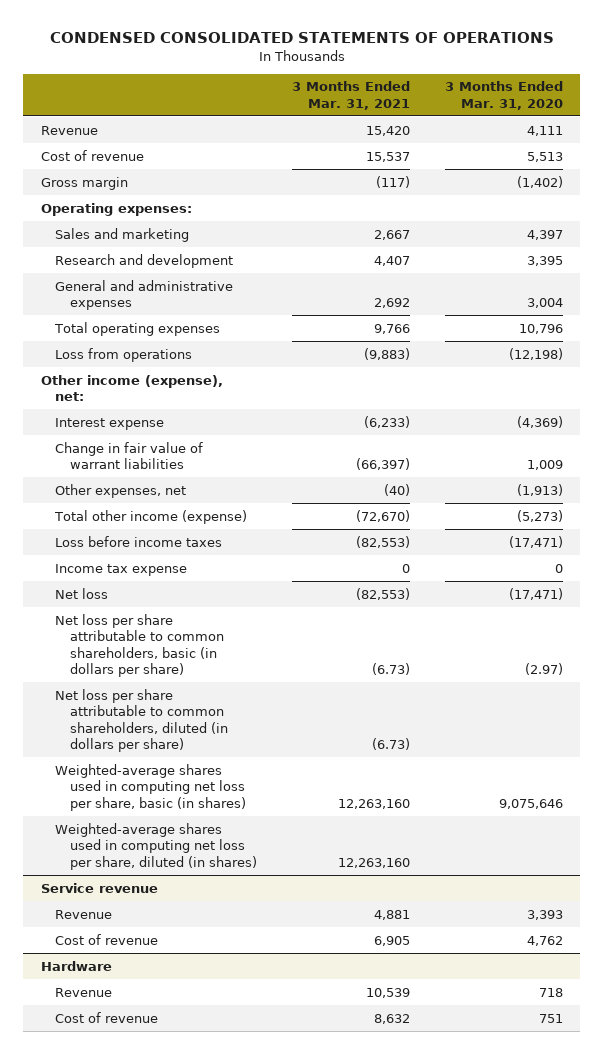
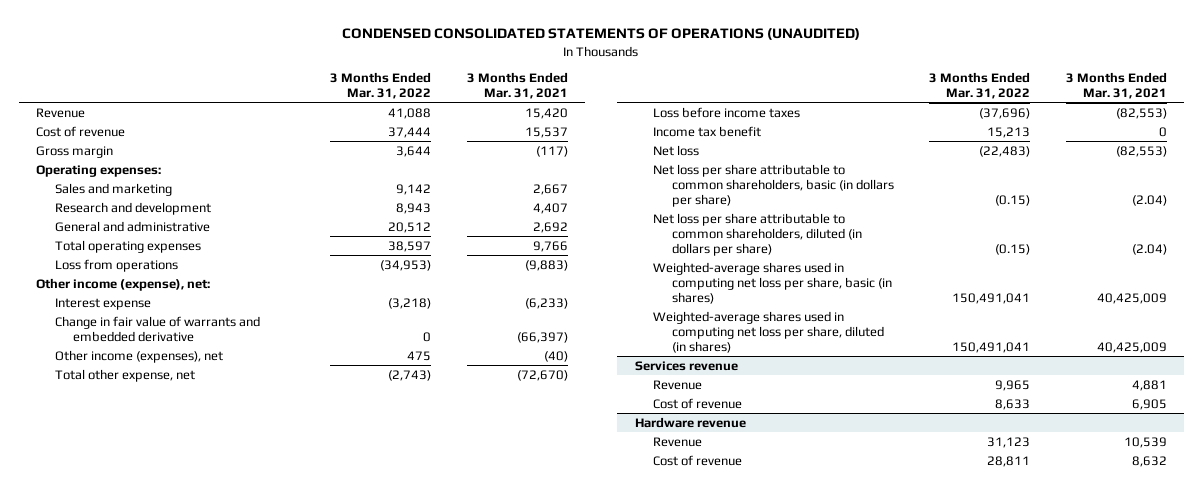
- CONDENSED CONSOLIDATED STATEMENTS OF OPERATIONS
+ CONDENSED CONSOLIDATED STATEMENTS OF OPERATIONS (UNAUDITED)
- | 3 Months Ended Mar. 31, 2021 | 3 Months Ended Mar. 31, 2020
+ | 3 Months Ended Mar. 31, 2022 | 3 Months Ended Mar. 31, 2021
- General and administrative expenses | 2,692 | 3,004
+ General and administrative | 20,512 | 2,692
- Change in fair value of warrant liabilities | (66,397) | 1,009
- Other expenses, net | (40) | (1,913)
- Total other income (expense) | (72,670) | (5,273)
+ Change in fair value of warrants and embedded derivative | 0 | (66,397)
+ Other income (expenses), net | 475 | (40)
+ Total other expense, net | (2,743) | (72,670)
- Income tax expense | 0 | 0
+ Income tax benefit | 15,213 | 0
- Net loss per share attributable to common shareholders, basic (in dollars per share) | (6.73) | (2.97)
- Net loss per share attributable to common shareholders, diluted (in dollars per share) | (6.73) |
- Weighted-average shares used in computing net loss per share, basic (in shares) | 12,263,160 | 9,075,646
- Weighted-average shares used in computing net loss per share, diluted (in shares) | 12,263,160 |
- Service revenue
+ Net loss per share attributable to common shareholders, basic (in dollars per share) | (0.15) | (2.04)
+ Net loss per share attributable to common shareholders, diluted (in dollars per share) | (0.15) | (2.04)
+ Weighted-average shares used in computing net loss per share, basic (in shares) | 150,491,041 | 40,425,009
+ Weighted-average shares used in computing net loss per share, diluted (in shares) | 150,491,041 | 40,425,009
+ Services revenue
- Hardware
+ Hardware revenue

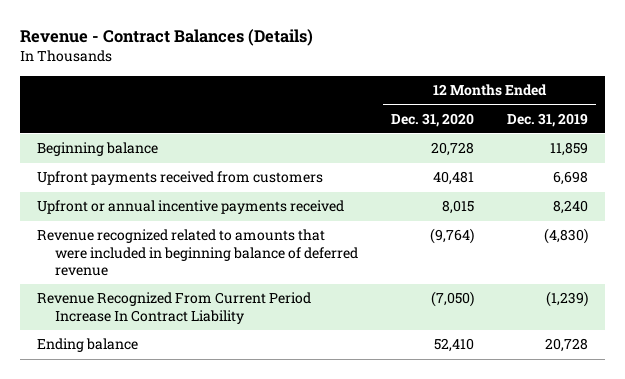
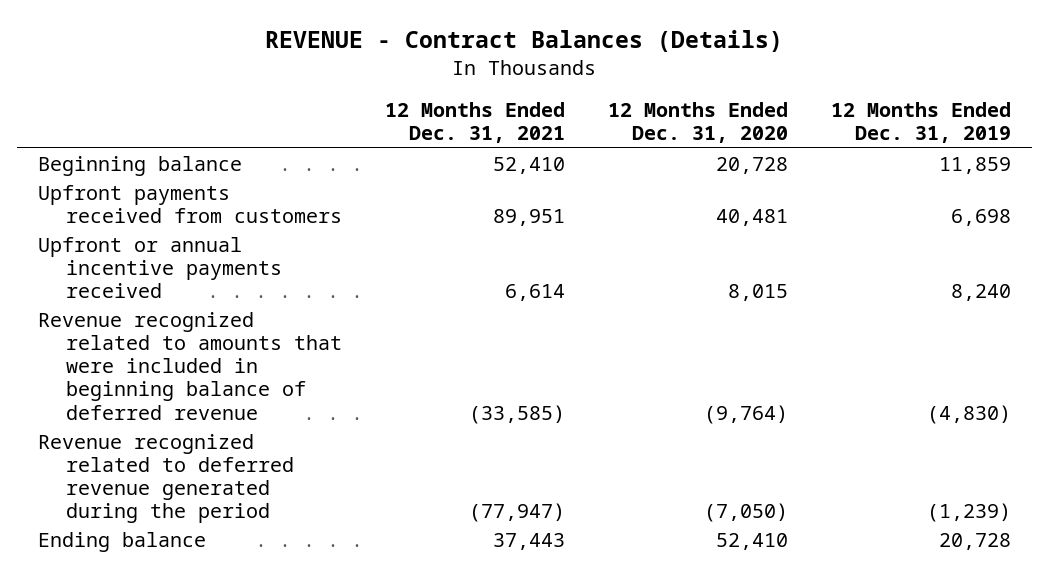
- Revenue - Contract Balances (Details)
+ REVENUE - Contract Balances (Details)
- | 12 Months Ended Dec. 31, 2020 | 12 Months Ended Dec. 31, 2019
+ | 12 Months Ended Dec. 31, 2021 | 12 Months Ended Dec. 31, 2020 | 12 Months Ended Dec. 31, 2019
- Revenue Recognized From Current Period Increase In Contract Liability | (7,050) | (1,239)
+ Revenue recognized related to deferred revenue generated during the period | (77,947) | (7,050) | (1,239)

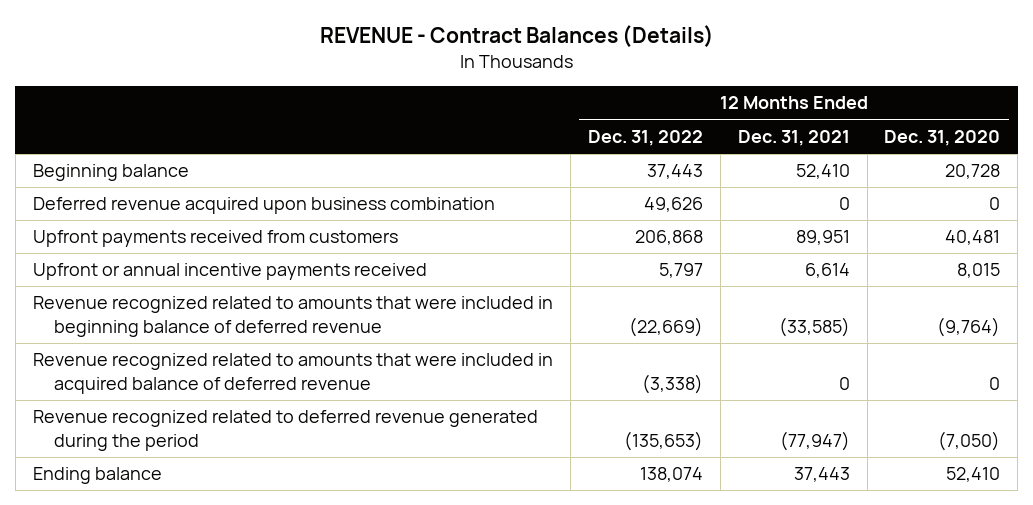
- | 12 Months Ended Dec. 31, 2021 | 12 Months Ended Dec. 31, 2020 | 12 Months Ended Dec. 31, 2019
+ | 12 Months Ended Dec. 31, 2022 | 12 Months Ended Dec. 31, 2021 | 12 Months Ended Dec. 31, 2020
+ Deferred revenue acquired upon business combination | 49,626 | 0 | 0
+ Revenue recognized related to amounts that were included in acquired balance of deferred revenue | (3,338) | 0 | 0

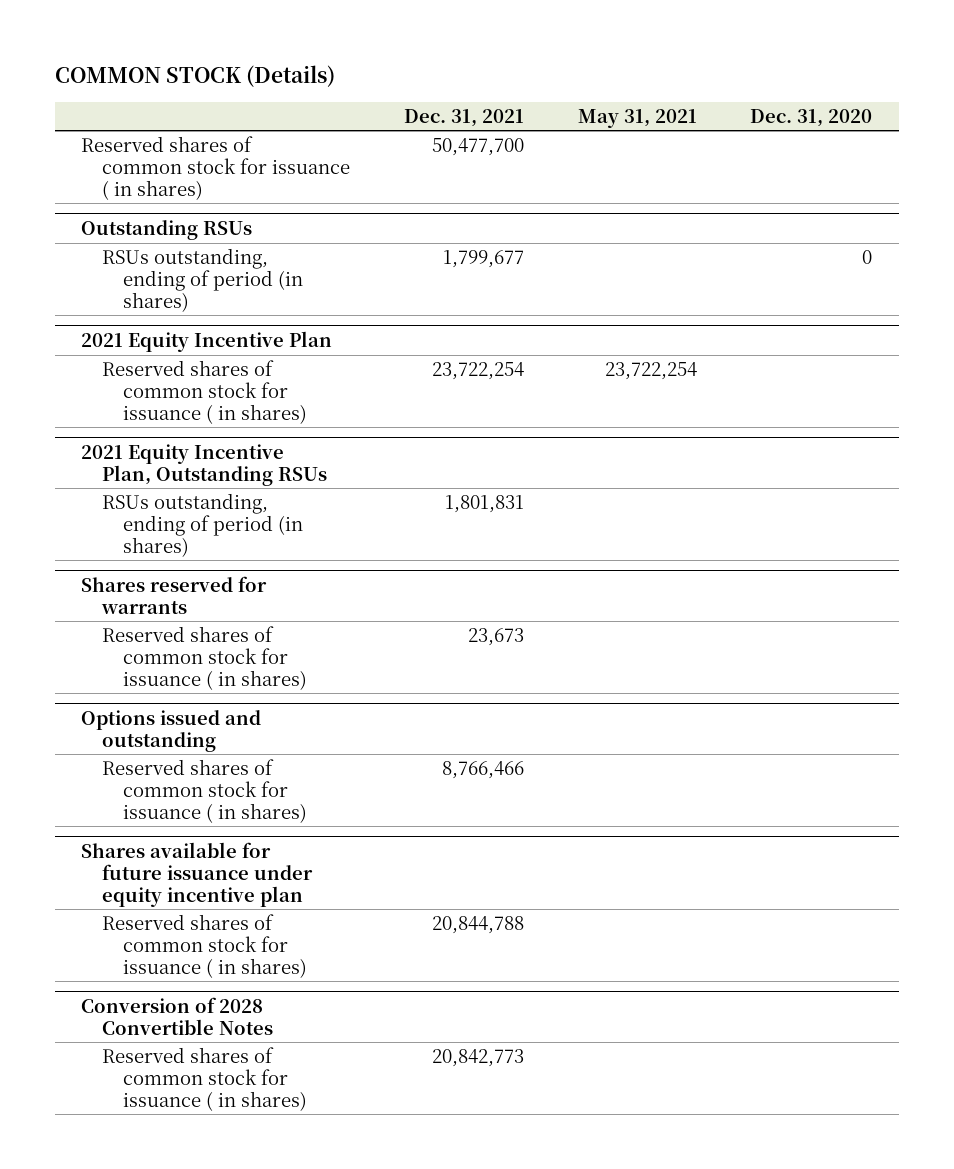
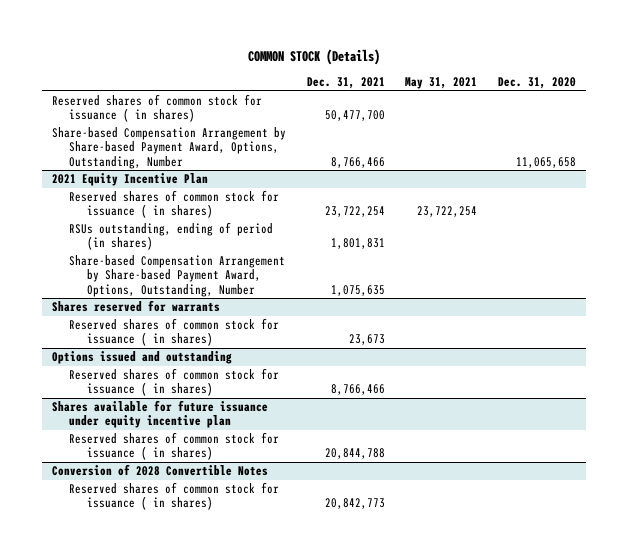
- Outstanding RSUs
- RSUs outstanding, ending of period (in shares) | 1,799,677 | | 0
+ Share-based Compensation Arrangement by Share-based Payment Award, Options, Outstanding, Number | 8,766,466 | | 11,065,658
- 2021 Equity Incentive Plan, Outstanding RSUs
@ 2021 Equity Incentive Plan
+ Share-based Compensation Arrangement by Share-based Payment Award, Options, Outstanding, Number | 1,075,635 | |

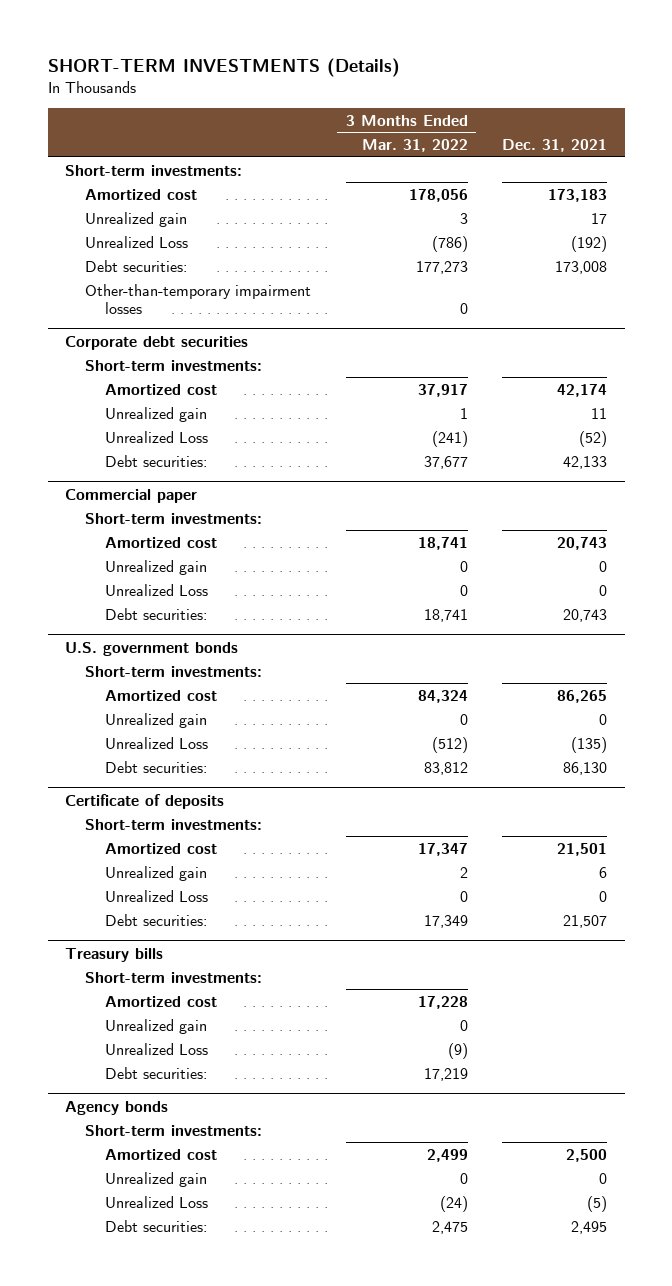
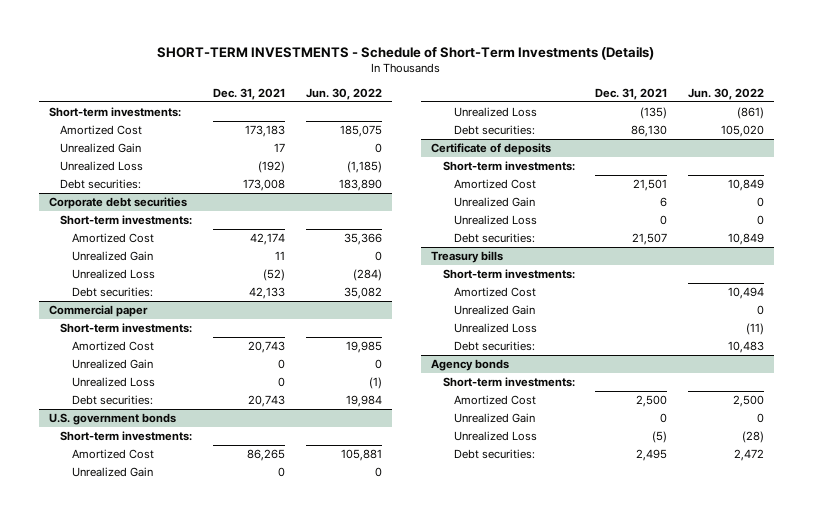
- SHORT-TERM INVESTMENTS (Details)
+ SHORT-TERM INVESTMENTS - Schedule of Short-Term Investments (Details)
- | 3 Months Ended Mar. 31, 2022 | Dec. 31, 2021
+ | Dec. 31, 2021 | Jun. 30, 2022
- Amortized cost | 178,056 | 173,183
- Unrealized gain | 3 | 17
+ Amortized Cost | 173,183 | 185,075
+ Unrealized Gain | 17 | 0
- Other-than-temporary impairment losses | 0 |
@ Corporate debt securities
- Amortized cost | 37,917 | 42,174
- Unrealized gain | 1 | 11
+ Amortized Cost | 42,174 | 35,366
+ Unrealized Gain | 11 | 0
@ Commercial paper
- Amortized cost | 18,741 | 20,743
- Unrealized gain | 0 | 0
+ Amortized Cost | 20,743 | 19,985
+ Unrealized Gain | 0 | 0
@ U.S. government bonds
- Amortized cost | 84,324 | 86,265
- Unrealized gain | 0 | 0
+ Amortized Cost | 86,265 | 105,881
+ Unrealized Gain | 0 | 0
@ Certificate of deposits
- Amortized cost | 17,347 | 21,501
- Unrealized gain | 2 | 6
+ Amortized Cost | 21,501 | 10,849
+ Unrealized Gain | 6 | 0
@ Treasury bills
- Amortized cost | 17,228 |
- Unrealized gain | 0 |
+ Amortized Cost | | 10,494
+ Unrealized Gain | | 0
@ Agency bonds
- Amortized cost | 2,499 | 2,500
- Unrealized gain | 0 | 0
+ Amortized Cost | 2,500 | 2,500
+ Unrealized Gain | 0 | 0

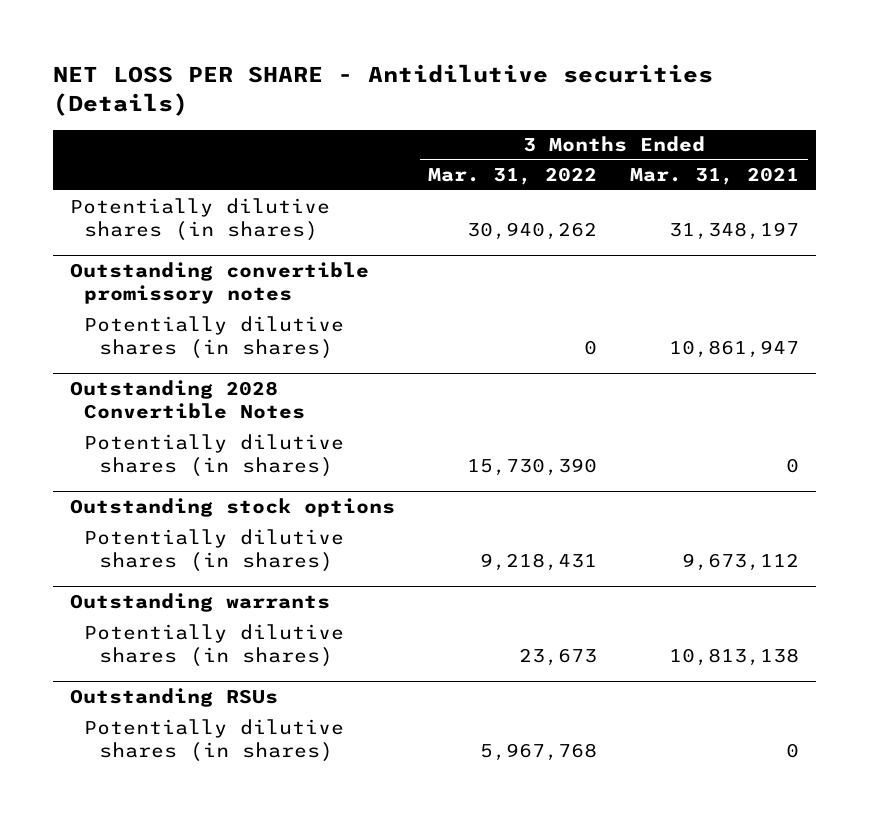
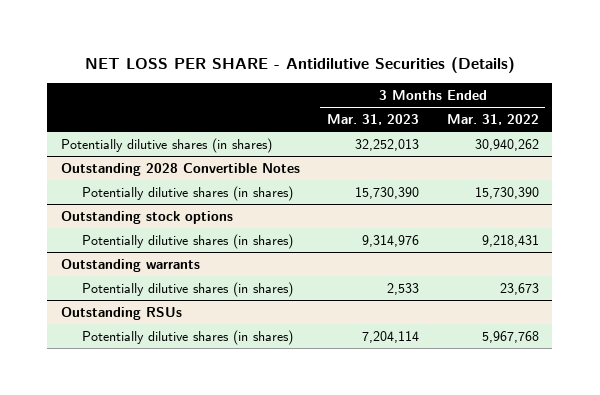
- NET LOSS PER SHARE - Antidilutive securities (Details)
+ NET LOSS PER SHARE - Antidilutive Securities (Details)
- | 3 Months Ended Mar. 31, 2022 | 3 Months Ended Mar. 31, 2021
+ | 3 Months Ended Mar. 31, 2023 | 3 Months Ended Mar. 31, 2022
- Outstanding convertible promissory notes
- Potentially dilutive shares (in shares) | 0 | 10,861,947

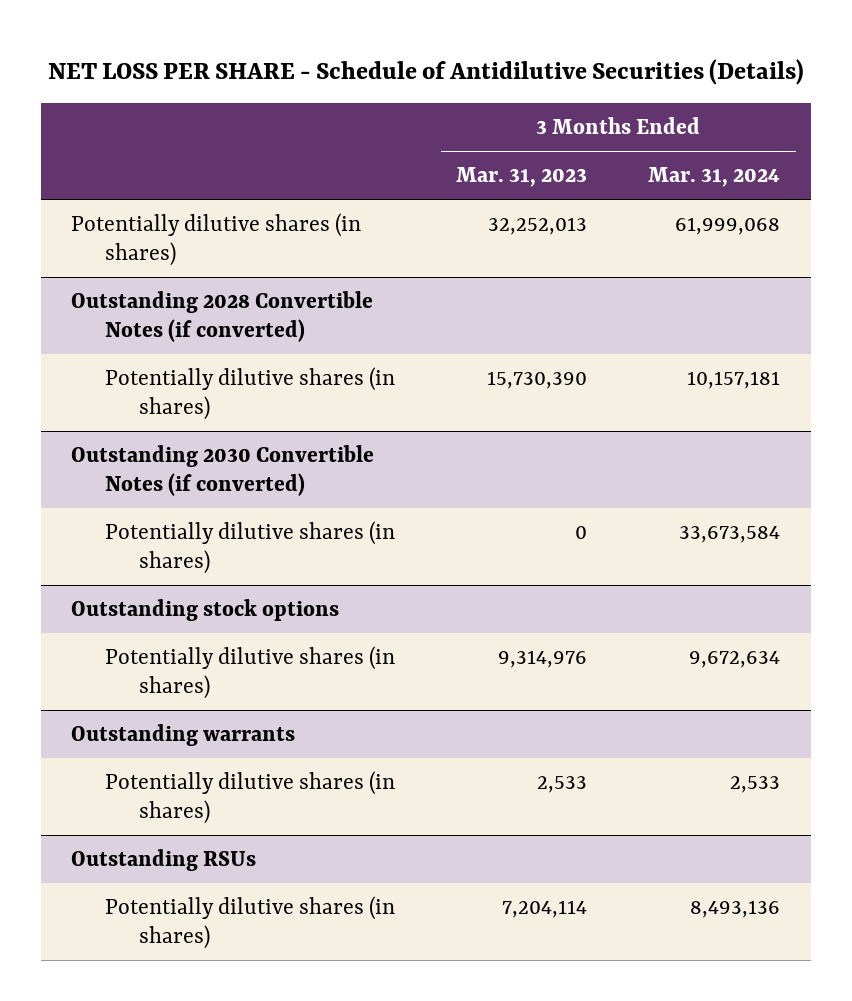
- NET LOSS PER SHARE - Antidilutive Securities (Details)
+ NET LOSS PER SHARE - Schedule of Antidilutive Securities (Details)
- | 3 Months Ended Mar. 31, 2023 | 3 Months Ended Mar. 31, 2022
+ | 3 Months Ended Mar. 31, 2023 | 3 Months Ended Mar. 31, 2024
- Outstanding 2028 Convertible Notes
+ Outstanding 2028 Convertible Notes (if converted)
+ Outstanding 2030 Convertible Notes (if converted)
+ Potentially dilutive shares (in shares) | 0 | 33,673,584

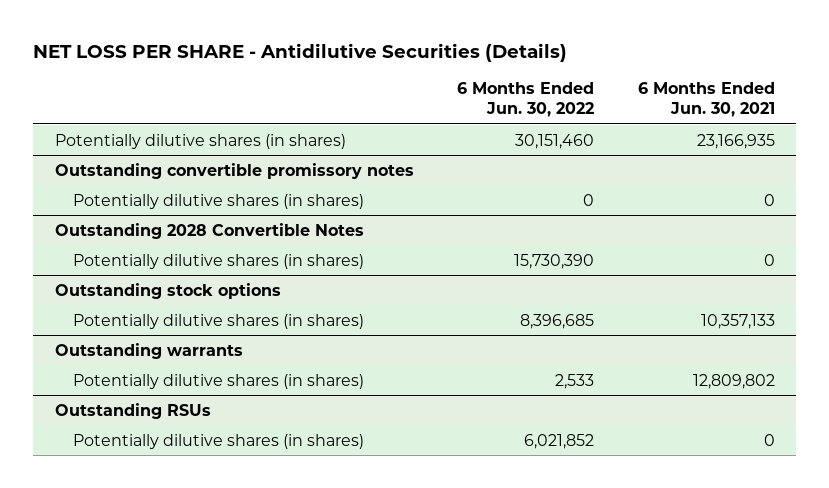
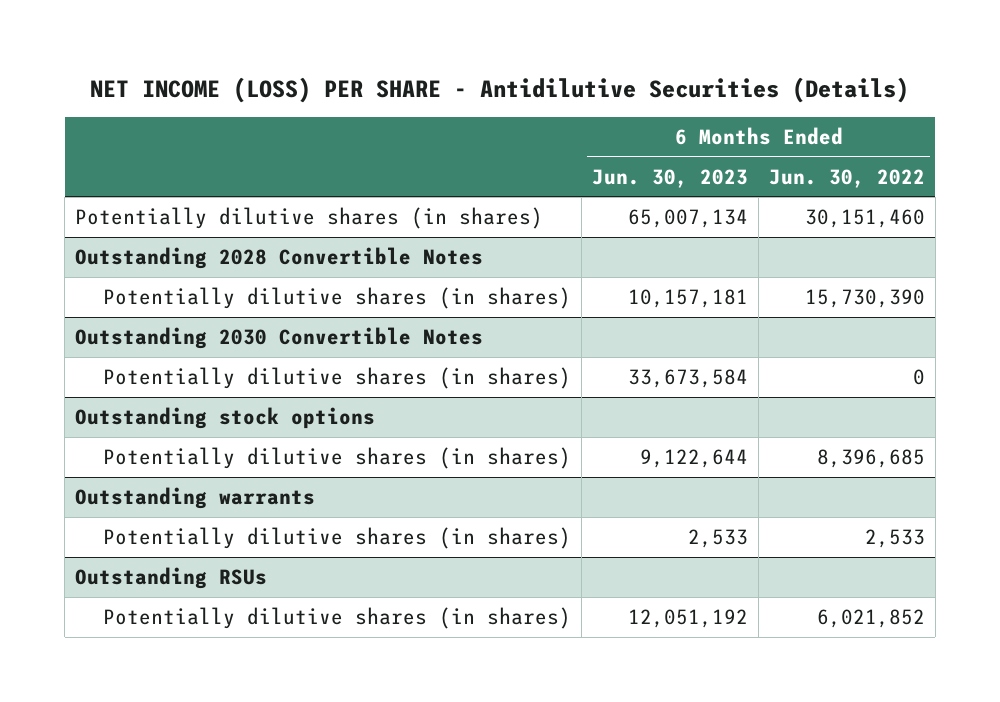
- NET LOSS PER SHARE - Antidilutive Securities (Details)
+ NET INCOME (LOSS) PER SHARE - Antidilutive Securities (Details)
- | 6 Months Ended Jun. 30, 2022 | 6 Months Ended Jun. 30, 2021
+ | 6 Months Ended Jun. 30, 2023 | 6 Months Ended Jun. 30, 2022
- Outstanding convertible promissory notes
- Potentially dilutive shares (in shares) | 0 | 0
+ Outstanding 2030 Convertible Notes
+ Potentially dilutive shares (in shares) | 33,673,584 | 0

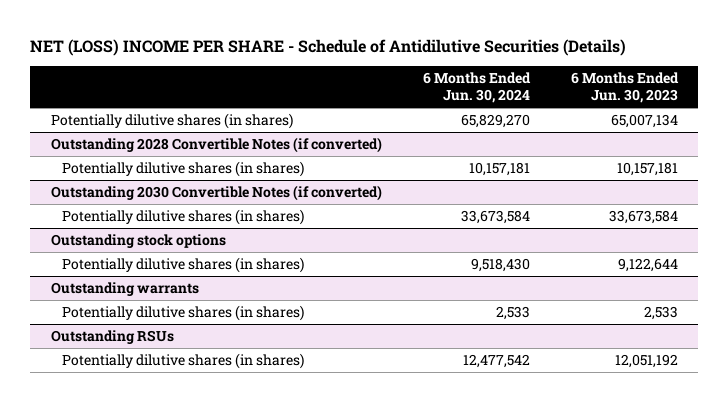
- NET INCOME (LOSS) PER SHARE - Antidilutive Securities (Details)
+ NET (LOSS) INCOME PER SHARE - Schedule of Antidilutive Securities (Details)
- | 6 Months Ended Jun. 30, 2023 | 6 Months Ended Jun. 30, 2022
+ | 6 Months Ended Jun. 30, 2024 | 6 Months Ended Jun. 30, 2023
- Outstanding 2028 Convertible Notes
+ Outstanding 2028 Convertible Notes (if converted)
- Outstanding 2030 Convertible Notes
+ Outstanding 2030 Convertible Notes (if converted)

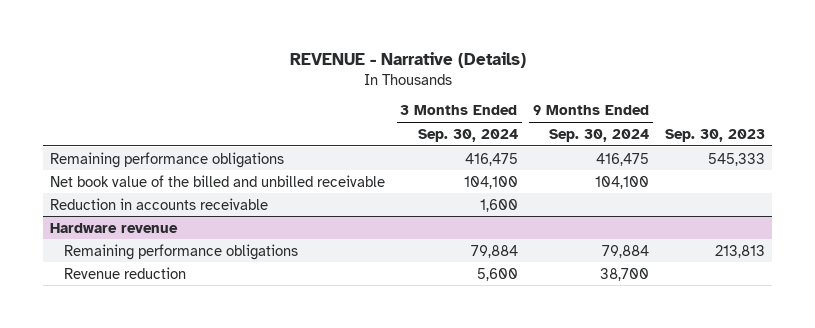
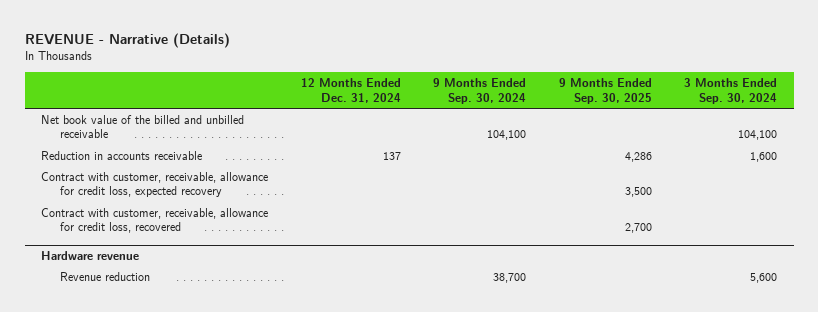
- | 3 Months Ended Sep. 30, 2024 | 9 Months Ended Sep. 30, 2024 | Sep. 30, 2023
+ | 12 Months Ended Dec. 31, 2024 | 9 Months Ended Sep. 30, 2024 | 9 Months Ended Sep. 30, 2025 | 3 Months Ended Sep. 30, 2024
- Remaining performance obligations | 416,475 | 416,475 | 545,333
+ Contract with customer, receivable, allowance for credit loss, expected recovery | | | 3,500 |
+ Contract with customer, receivable, allowance for credit loss, recovered | | | 2,700 |
@ Hardware revenue
- Remaining performance obligations | 79,884 | 79,884 | 213,813

